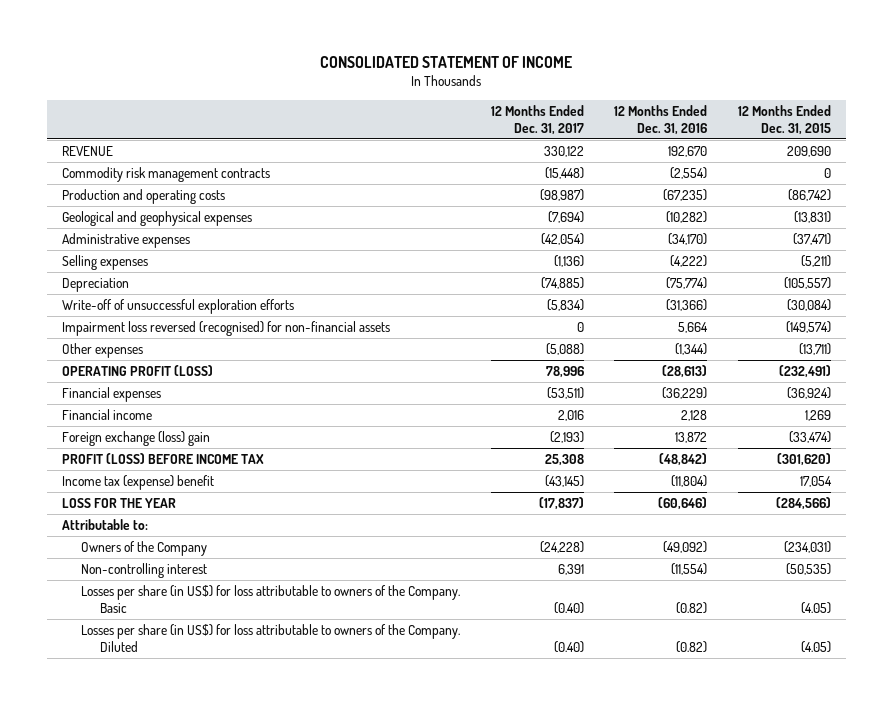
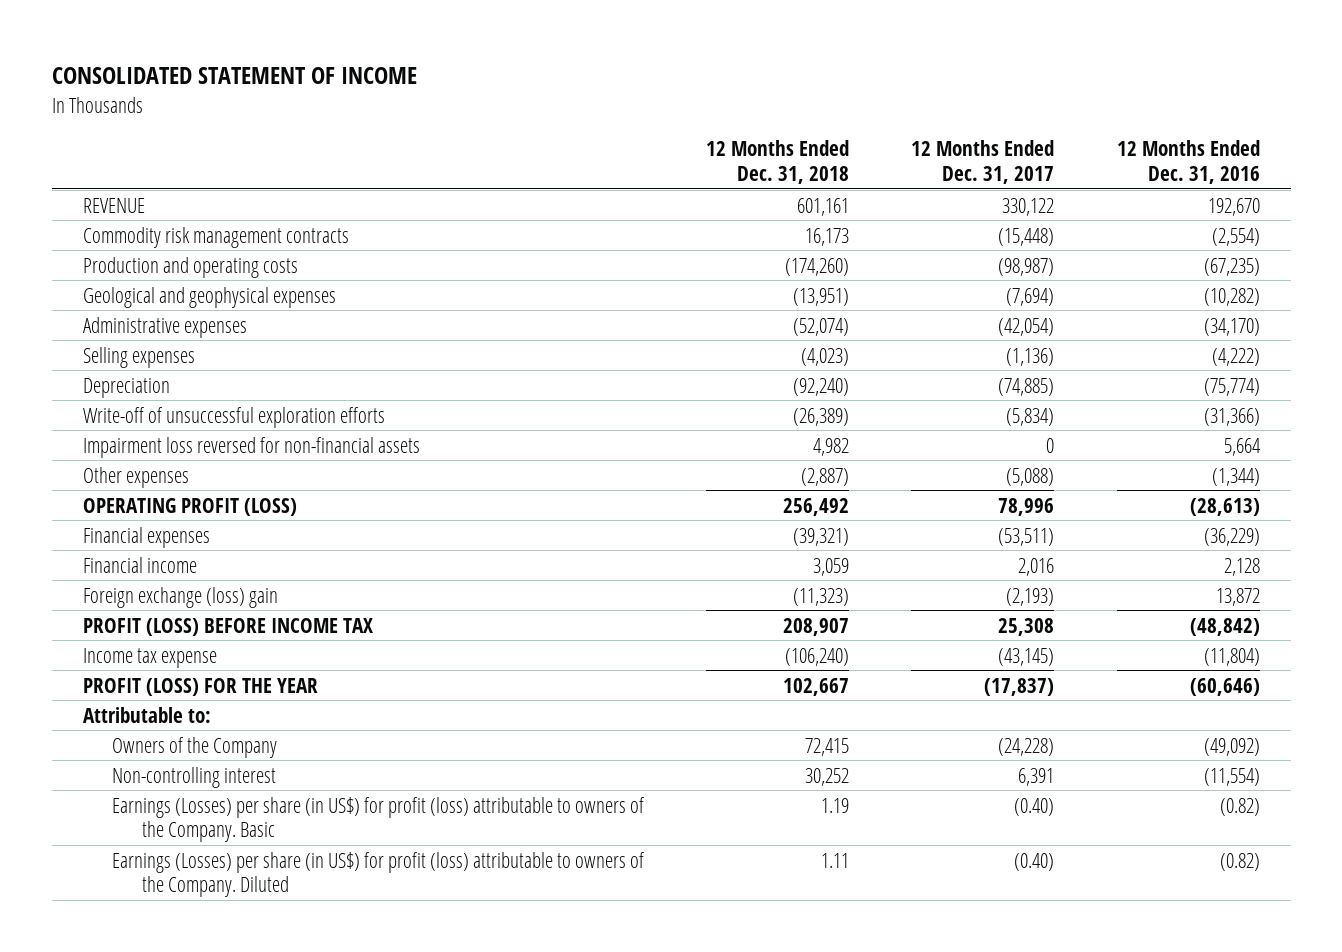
- | 12 Months Ended Dec. 31, 2017 | 12 Months Ended Dec. 31, 2016 | 12 Months Ended Dec. 31, 2015
+ | 12 Months Ended Dec. 31, 2018 | 12 Months Ended Dec. 31, 2017 | 12 Months Ended Dec. 31, 2016
- Impairment loss reversed (recognised) for non-financial assets | 0 | 5,664 | (149,574)
+ Impairment loss reversed for non-financial assets | 4,982 | 0 | 5,664
- Income tax (expense) benefit | (43,145) | (11,804) | 17,054
- LOSS FOR THE YEAR | (17,837) | (60,646) | (284,566)
+ Income tax expense | (106,240) | (43,145) | (11,804)
+ PROFIT (LOSS) FOR THE YEAR | 102,667 | (17,837) | (60,646)
- Losses per share (in US$) for loss attributable to owners of the Company. Basic | (0.40) | (0.82) | (4.05)
- Losses per share (in US$) for loss attributable to owners of the Company. Diluted | (0.40) | (0.82) | (4.05)
+ Earnings (Losses) per share (in US$) for profit (loss) attributable to owners of the Company. Basic | 1.19 | (0.40) | (0.82)
+ Earnings (Losses) per share (in US$) for profit (loss) attributable to owners of the Company. Diluted | 1.11 | (0.40) | (0.82)

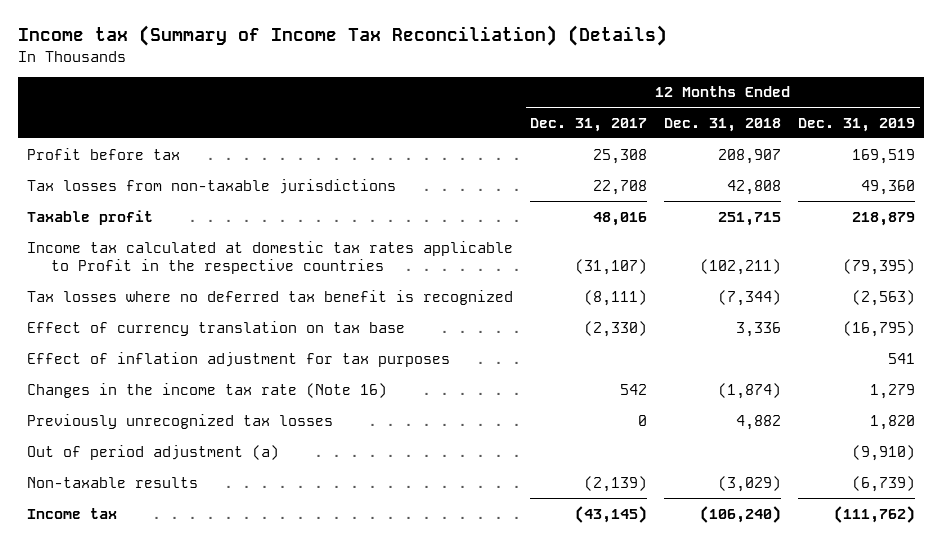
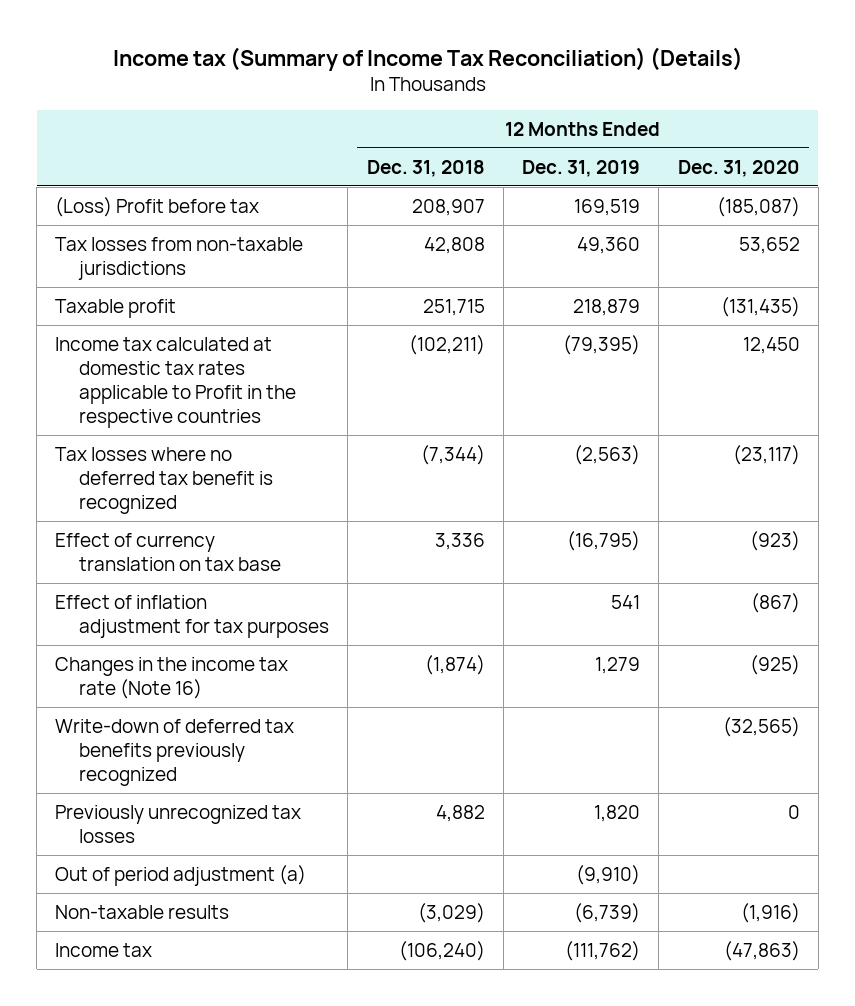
- | 12 Months Ended Dec. 31, 2017 | 12 Months Ended Dec. 31, 2018 | 12 Months Ended Dec. 31, 2019
+ | 12 Months Ended Dec. 31, 2018 | 12 Months Ended Dec. 31, 2019 | 12 Months Ended Dec. 31, 2020
- Profit before tax | 25,308 | 208,907 | 169,519
+ (Loss) Profit before tax | 208,907 | 169,519 | (185,087)
+ Write-down of deferred tax benefits previously recognized | | | (32,565)

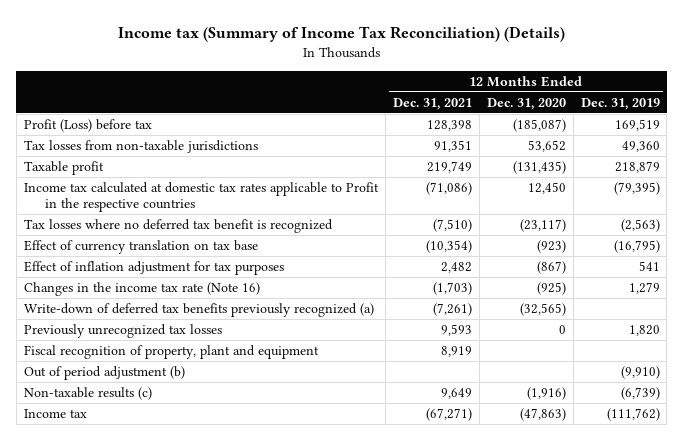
- | 12 Months Ended Dec. 31, 2018 | 12 Months Ended Dec. 31, 2019 | 12 Months Ended Dec. 31, 2020
+ | 12 Months Ended Dec. 31, 2021 | 12 Months Ended Dec. 31, 2020 | 12 Months Ended Dec. 31, 2019
- (Loss) Profit before tax | 208,907 | 169,519 | (185,087)
+ Profit (Loss) before tax | 128,398 | (185,087) | 169,519
- Write-down of deferred tax benefits previously recognized | | | (32,565)
+ Write-down of deferred tax benefits previously recognized (a) | (7,261) | (32,565) |
- Out of period adjustment (a) | | (9,910) |
- Non-taxable results | (3,029) | (6,739) | (1,916)
+ Fiscal recognition of property, plant and equipment | 8,919 | |
+ Out of period adjustment (b) | | | (9,910)
+ Non-taxable results (c) | 9,649 | (1,916) | (6,739)

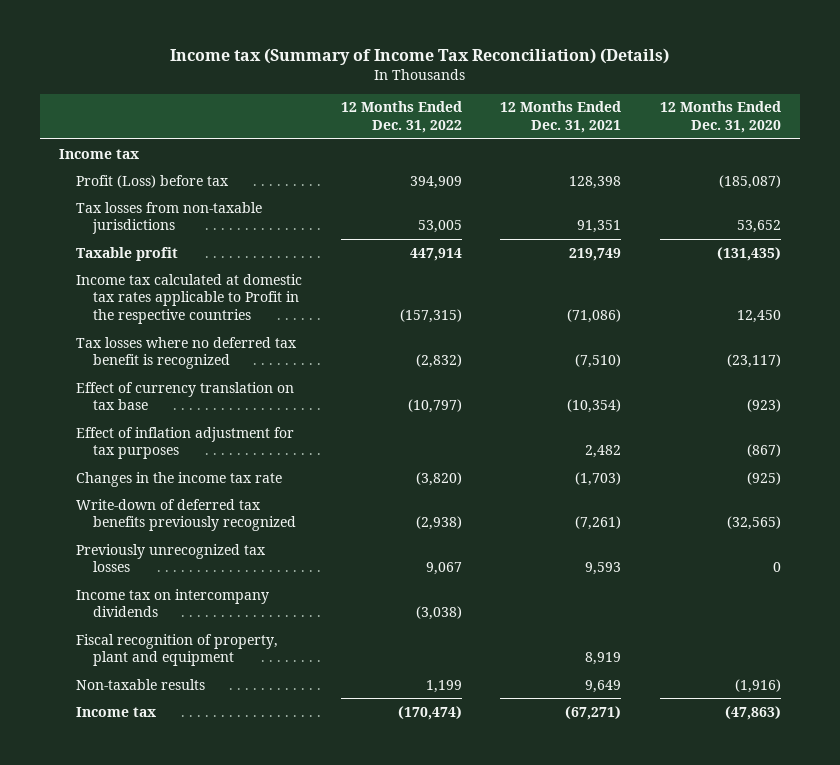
- | 12 Months Ended Dec. 31, 2021 | 12 Months Ended Dec. 31, 2020 | 12 Months Ended Dec. 31, 2019
+ | 12 Months Ended Dec. 31, 2022 | 12 Months Ended Dec. 31, 2021 | 12 Months Ended Dec. 31, 2020
+ Income tax
- Changes in the income tax rate (Note 16) | (1,703) | (925) | 1,279
- Write-down of deferred tax benefits previously recognized (a) | (7,261) | (32,565) |
+ Changes in the income tax rate | (3,820) | (1,703) | (925)
+ Write-down of deferred tax benefits previously recognized | (2,938) | (7,261) | (32,565)
+ Income tax on intercompany dividends | (3,038) | |
- Out of period adjustment (b) | | | (9,910)
- Non-taxable results (c) | 9,649 | (1,916) | (6,739)
+ Non-taxable results | 1,199 | 9,649 | (1,916)

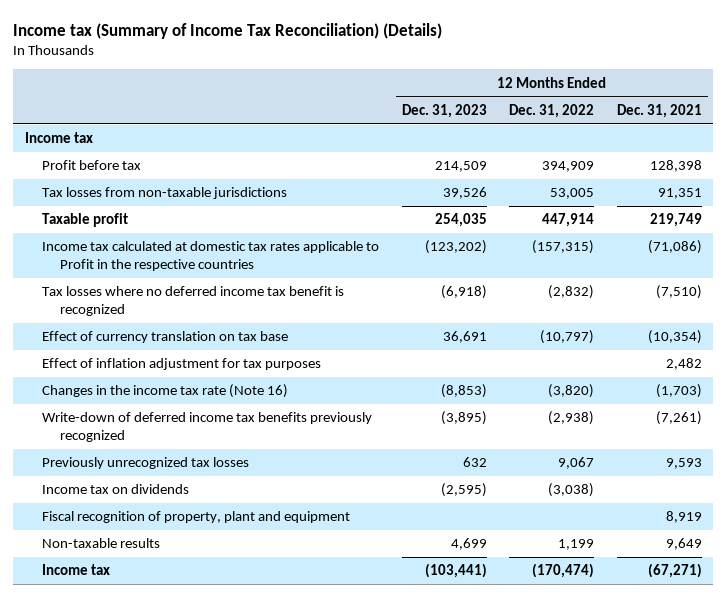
- | 12 Months Ended Dec. 31, 2022 | 12 Months Ended Dec. 31, 2021 | 12 Months Ended Dec. 31, 2020
+ | 12 Months Ended Dec. 31, 2023 | 12 Months Ended Dec. 31, 2022 | 12 Months Ended Dec. 31, 2021
- Profit (Loss) before tax | 394,909 | 128,398 | (185,087)
+ Profit before tax | 214,509 | 394,909 | 128,398
- Tax losses where no deferred tax benefit is recognized | (2,832) | (7,510) | (23,117)
+ Tax losses where no deferred income tax benefit is recognized | (6,918) | (2,832) | (7,510)
- Changes in the income tax rate | (3,820) | (1,703) | (925)
- Write-down of deferred tax benefits previously recognized | (2,938) | (7,261) | (32,565)
+ Changes in the income tax rate (Note 16) | (8,853) | (3,820) | (1,703)
+ Write-down of deferred income tax benefits previously recognized | (3,895) | (2,938) | (7,261)
- Income tax on intercompany dividends | (3,038) | |
+ Income tax on dividends | (2,595) | (3,038) |

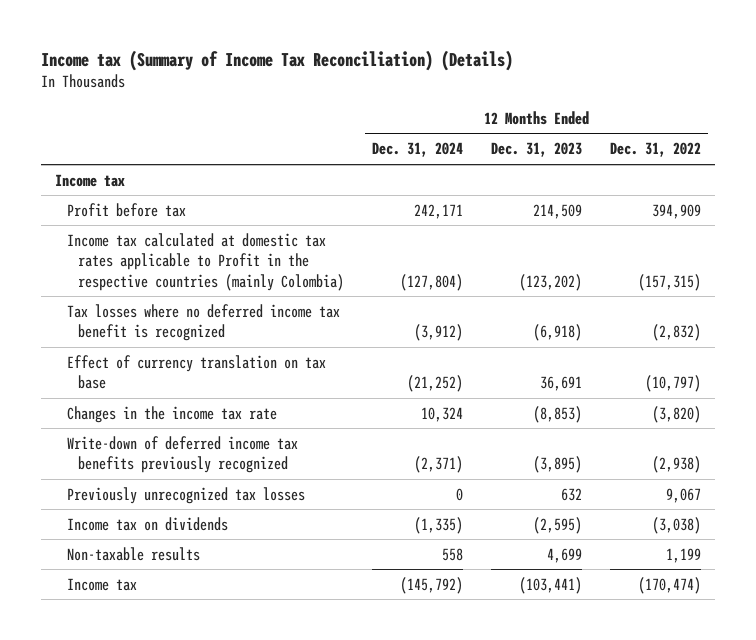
- | 12 Months Ended Dec. 31, 2023 | 12 Months Ended Dec. 31, 2022 | 12 Months Ended Dec. 31, 2021
+ | 12 Months Ended Dec. 31, 2024 | 12 Months Ended Dec. 31, 2023 | 12 Months Ended Dec. 31, 2022
- Tax losses from non-taxable jurisdictions | 39,526 | 53,005 | 91,351
- Taxable profit | 254,035 | 447,914 | 219,749
- Income tax calculated at domestic tax rates applicable to Profit in the respective countries | (123,202) | (157,315) | (71,086)
+ Income tax calculated at domestic tax rates applicable to Profit in the respective countries (mainly Colombia) | (127,804) | (123,202) | (157,315)
- Effect of inflation adjustment for tax purposes | | | 2,482
- Changes in the income tax rate (Note 16) | (8,853) | (3,820) | (1,703)
+ Changes in the income tax rate | 10,324 | (8,853) | (3,820)
- Fiscal recognition of property, plant and equipment | | | 8,919

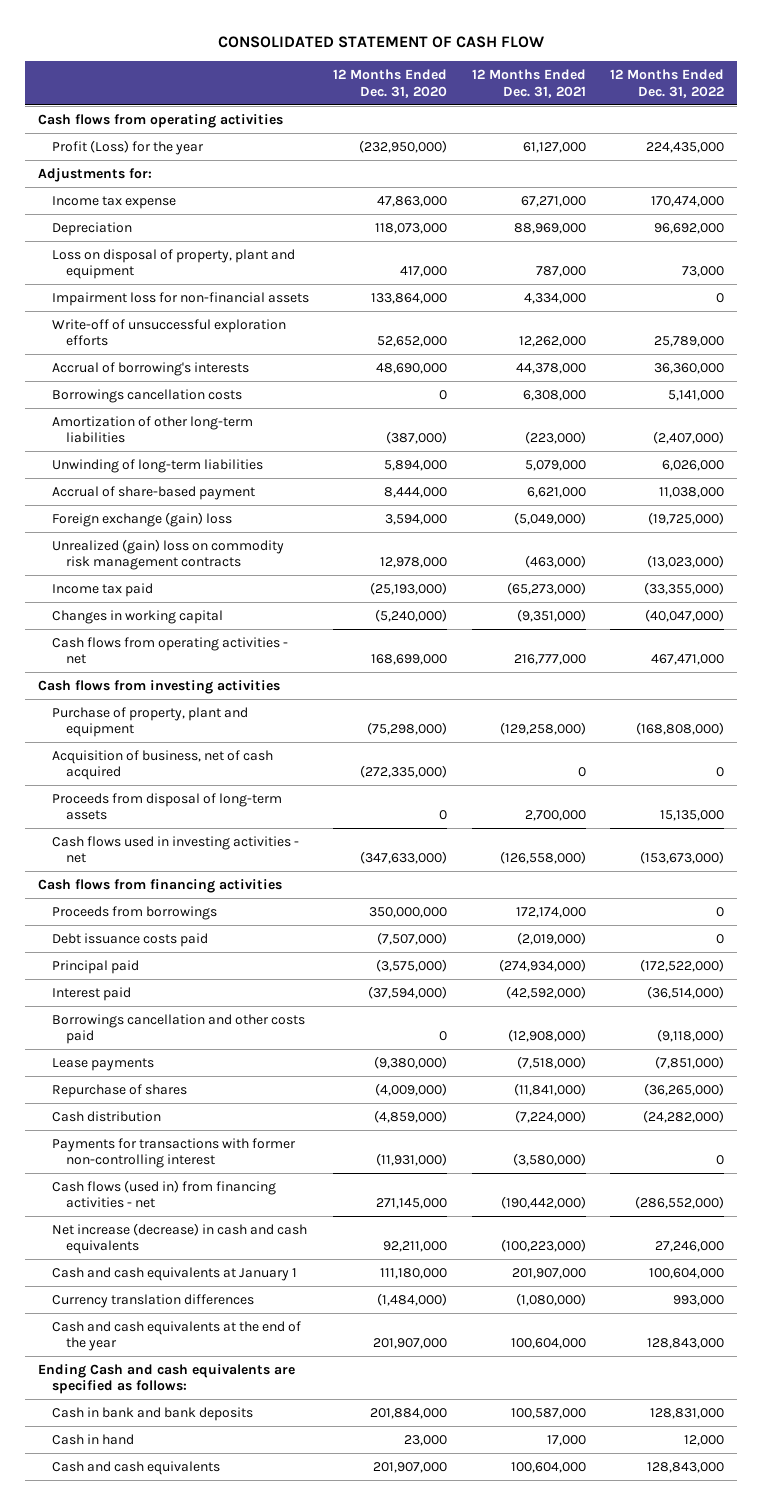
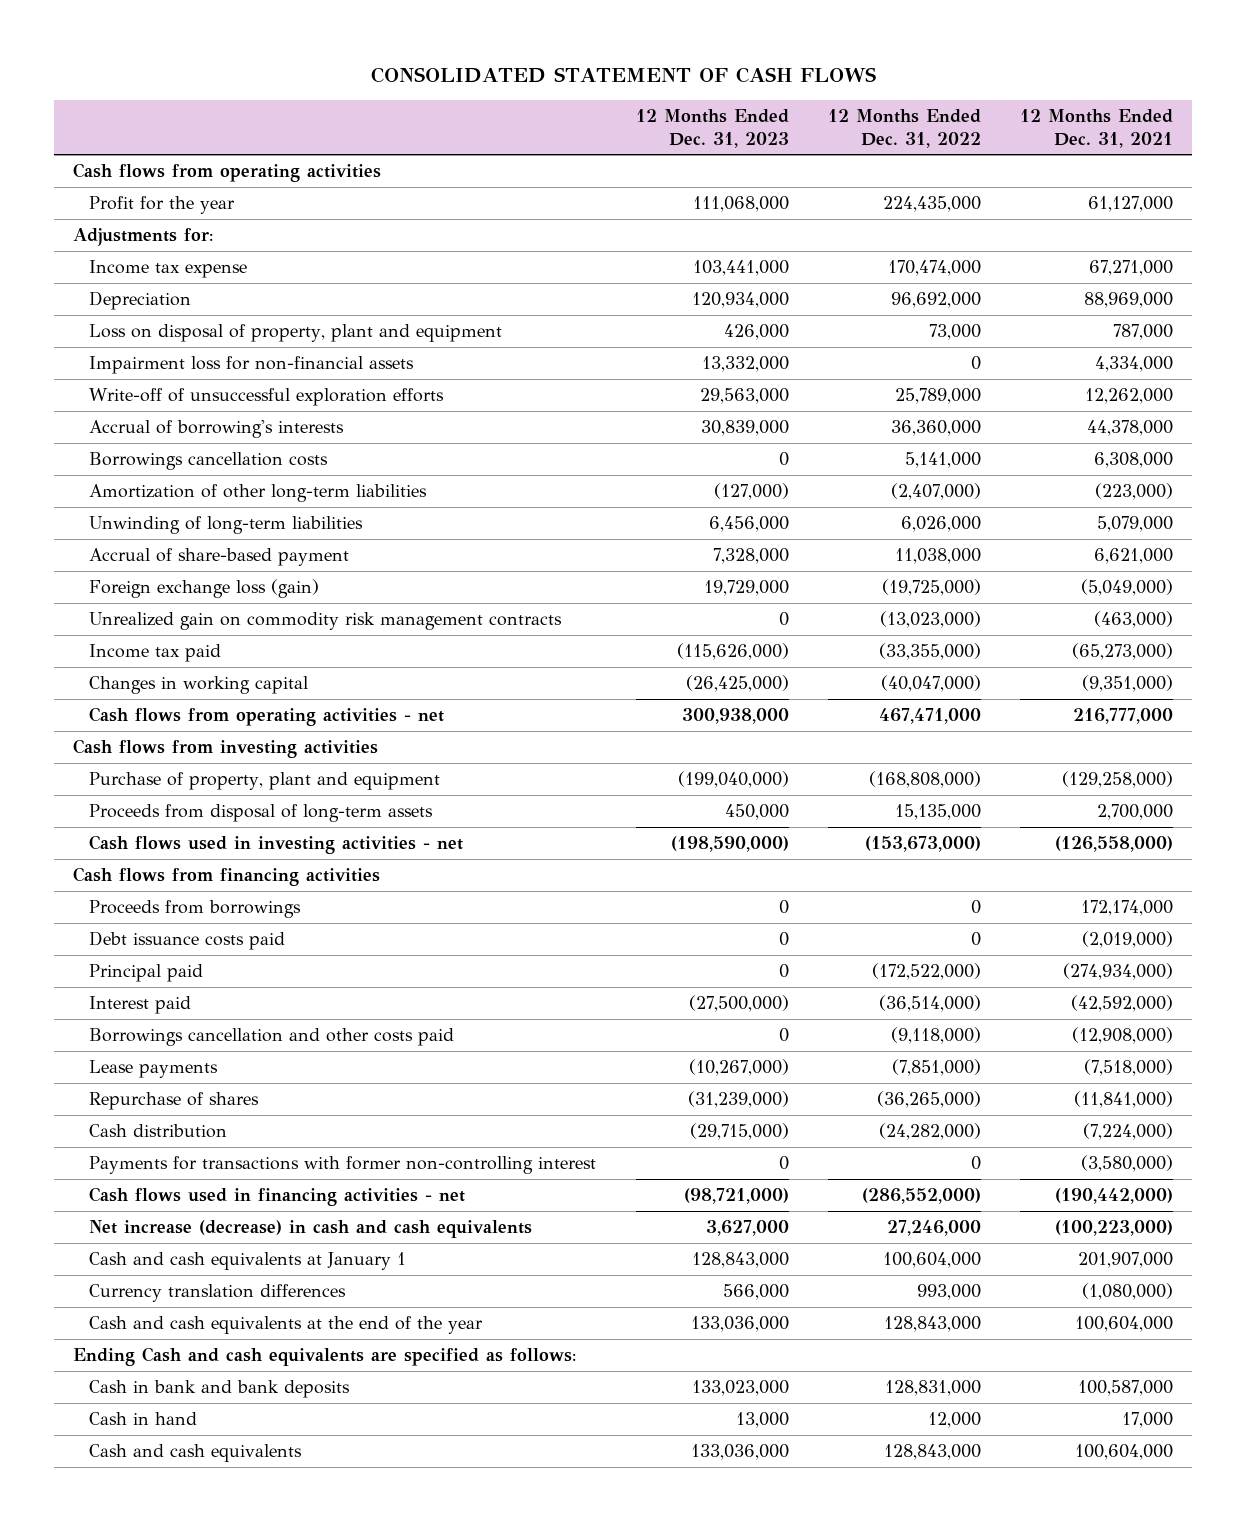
- CONSOLIDATED STATEMENT OF CASH FLOW
+ CONSOLIDATED STATEMENT OF CASH FLOWS
- | 12 Months Ended Dec. 31, 2020 | 12 Months Ended Dec. 31, 2021 | 12 Months Ended Dec. 31, 2022
+ | 12 Months Ended Dec. 31, 2023 | 12 Months Ended Dec. 31, 2022 | 12 Months Ended Dec. 31, 2021
- Profit (Loss) for the year | (232,950,000) | 61,127,000 | 224,435,000
+ Profit for the year | 111,068,000 | 224,435,000 | 61,127,000
- Foreign exchange (gain) loss | 3,594,000 | (5,049,000) | (19,725,000)
- Unrealized (gain) loss on commodity risk management contracts | 12,978,000 | (463,000) | (13,023,000)
+ Foreign exchange loss (gain) | 19,729,000 | (19,725,000) | (5,049,000)
+ Unrealized gain on commodity risk management contracts | 0 | (13,023,000) | (463,000)
- Acquisition of business, net of cash acquired | (272,335,000) | 0 | 0
- Cash flows (used in) from financing activities - net | 271,145,000 | (190,442,000) | (286,552,000)
+ Cash flows used in financing activities - net | (98,721,000) | (286,552,000) | (190,442,000)

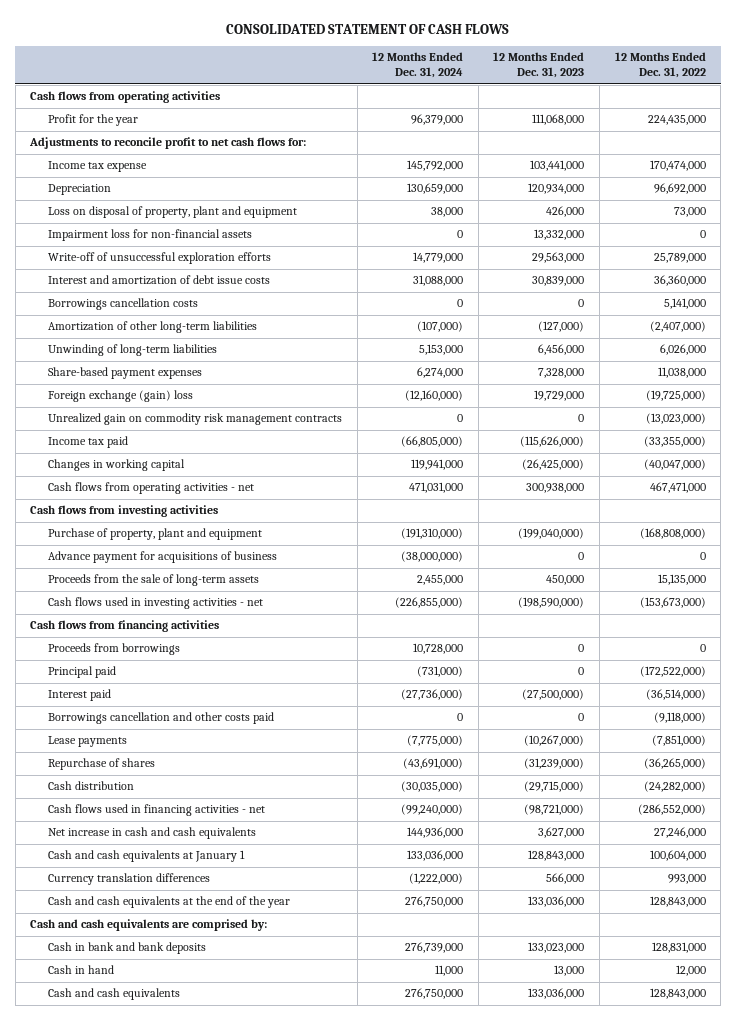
- | 12 Months Ended Dec. 31, 2023 | 12 Months Ended Dec. 31, 2022 | 12 Months Ended Dec. 31, 2021
+ | 12 Months Ended Dec. 31, 2024 | 12 Months Ended Dec. 31, 2023 | 12 Months Ended Dec. 31, 2022
- Adjustments for:
+ Adjustments to reconcile profit to net cash flows for:
- Accrual of borrowing's interests | 30,839,000 | 36,360,000 | 44,378,000
+ Interest and amortization of debt issue costs | 31,088,000 | 30,839,000 | 36,360,000
- Accrual of share-based payment | 7,328,000 | 11,038,000 | 6,621,000
- Foreign exchange loss (gain) | 19,729,000 | (19,725,000) | (5,049,000)
+ Share-based payment expenses | 6,274,000 | 7,328,000 | 11,038,000
+ Foreign exchange (gain) loss | (12,160,000) | 19,729,000 | (19,725,000)
- Proceeds from disposal of long-term assets | 450,000 | 15,135,000 | 2,700,000
+ Advance payment for acquisitions of business | (38,000,000) | 0 | 0
+ Proceeds from the sale of long-term assets | 2,455,000 | 450,000 | 15,135,000
- Debt issuance costs paid | 0 | 0 | (2,019,000)
- Payments for transactions with former non-controlling interest | 0 | 0 | (3,580,000)
- Net increase (decrease) in cash and cash equivalents | 3,627,000 | 27,246,000 | (100,223,000)
+ Net increase in cash and cash equivalents | 144,936,000 | 3,627,000 | 27,246,000
- Ending Cash and cash equivalents are specified as follows:
+ Cash and cash equivalents are comprised by:

